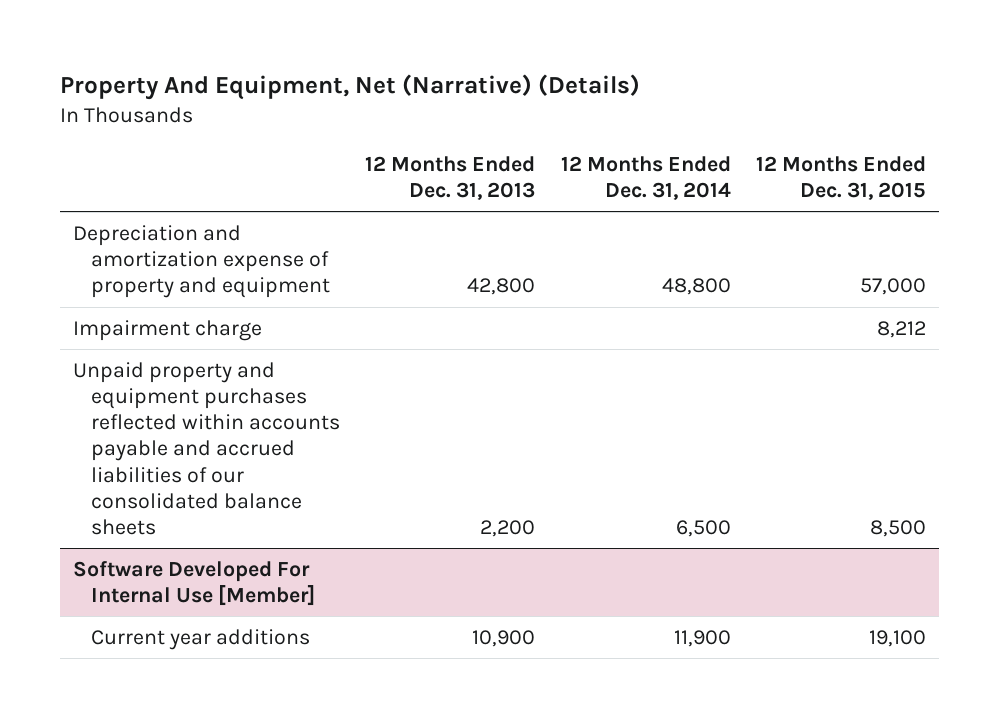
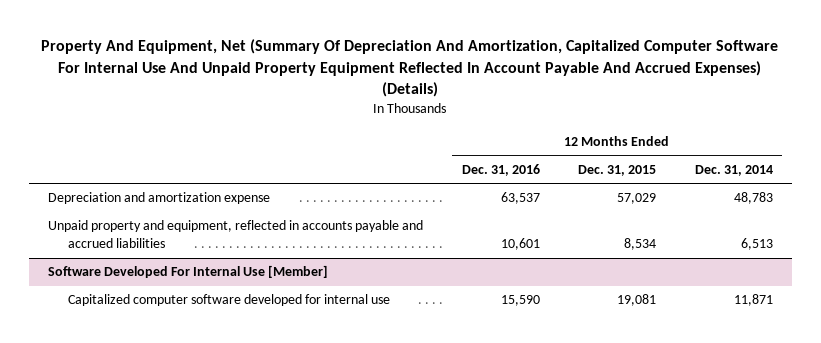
- Property And Equipment, Net (Narrative) (Details)
+ Property And Equipment, Net (Summary Of Depreciation And Amortization, Capitalized Computer Software For Internal Use And Unpaid Property Equipment Reflected In Account Payable And Accrued Expenses) (Details)
- | 12 Months Ended Dec. 31, 2013 | 12 Months Ended Dec. 31, 2014 | 12 Months Ended Dec. 31, 2015
+ | 12 Months Ended Dec. 31, 2016 | 12 Months Ended Dec. 31, 2015 | 12 Months Ended Dec. 31, 2014
- Depreciation and amortization expense of property and equipment | 42,800 | 48,800 | 57,000
- Impairment charge | | | 8,212
- Unpaid property and equipment purchases reflected within accounts payable and accrued liabilities of our consolidated balance sheets | 2,200 | 6,500 | 8,500
+ Depreciation and amortization expense | 63,537 | 57,029 | 48,783
+ Unpaid property and equipment, reflected in accounts payable and accrued liabilities | 10,601 | 8,534 | 6,513
@ Software Developed For Internal Use [Member]
- Current year additions | 10,900 | 11,900 | 19,100
+ Capitalized computer software developed for internal use | 15,590 | 19,081 | 11,871

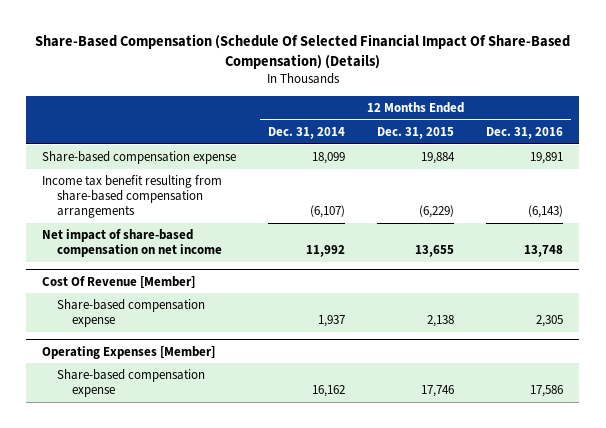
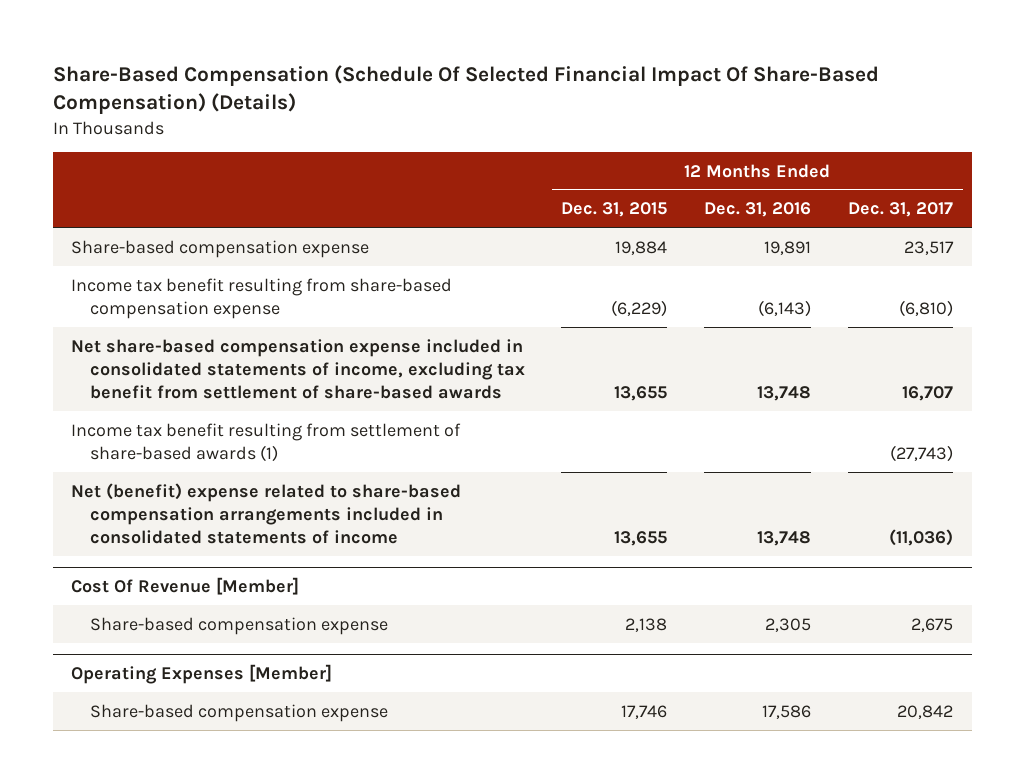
- | 12 Months Ended Dec. 31, 2014 | 12 Months Ended Dec. 31, 2015 | 12 Months Ended Dec. 31, 2016
+ | 12 Months Ended Dec. 31, 2015 | 12 Months Ended Dec. 31, 2016 | 12 Months Ended Dec. 31, 2017
- Income tax benefit resulting from share-based compensation arrangements | (6,107) | (6,229) | (6,143)
- Net impact of share-based compensation on net income | 11,992 | 13,655 | 13,748
+ Income tax benefit resulting from share-based compensation expense | (6,229) | (6,143) | (6,810)
+ Net share-based compensation expense included in consolidated statements of income, excluding tax benefit from settlement of share-based awards | 13,655 | 13,748 | 16,707
+ Income tax benefit resulting from settlement of share-based awards (1) | | | (27,743)
+ Net (benefit) expense related to share-based compensation arrangements included in consolidated statements of income | 13,655 | 13,748 | (11,036)

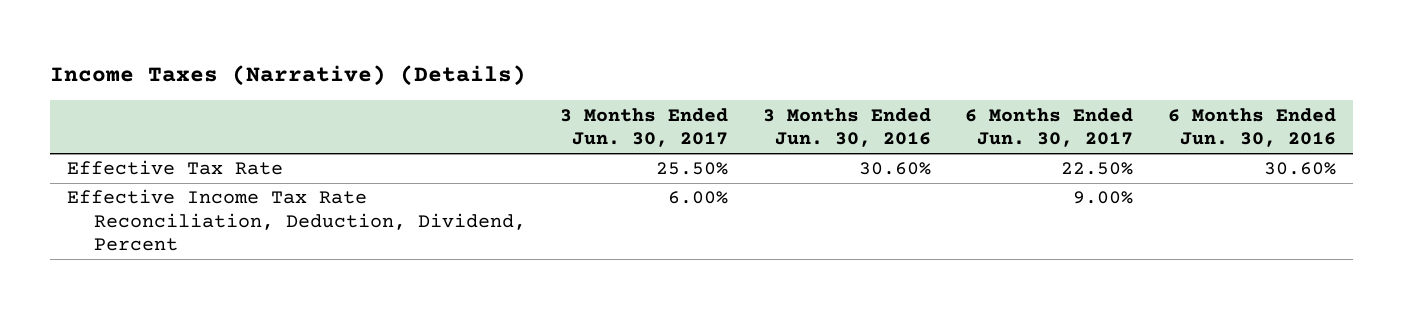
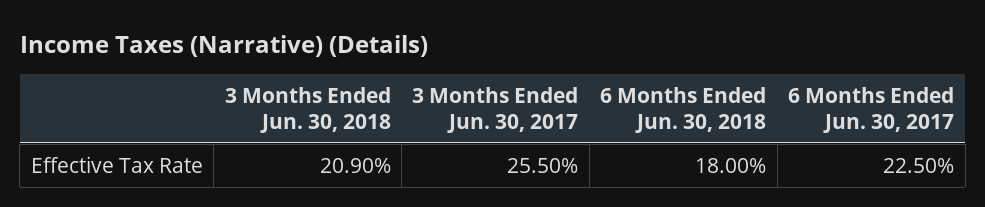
- | 3 Months Ended Jun. 30, 2017 | 3 Months Ended Jun. 30, 2016 | 6 Months Ended Jun. 30, 2017 | 6 Months Ended Jun. 30, 2016
+ | 3 Months Ended Jun. 30, 2018 | 3 Months Ended Jun. 30, 2017 | 6 Months Ended Jun. 30, 2018 | 6 Months Ended Jun. 30, 2017
- Effective Income Tax Rate Reconciliation, Deduction, Dividend, Percent | 6.00% | | 9.00% |

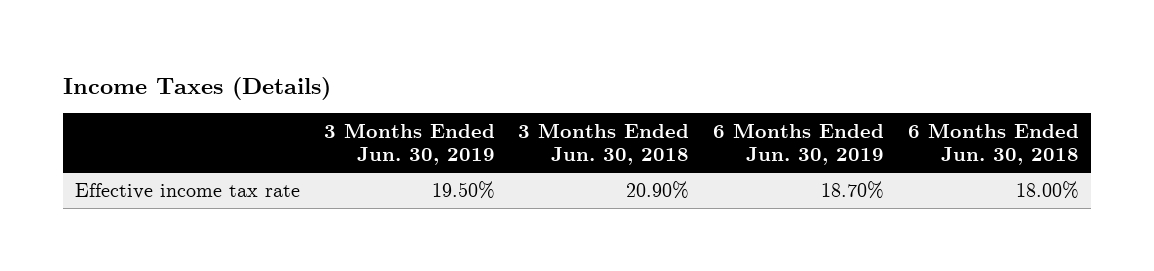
- Income Taxes (Narrative) (Details)
+ Income Taxes (Details)
- | 3 Months Ended Jun. 30, 2018 | 3 Months Ended Jun. 30, 2017 | 6 Months Ended Jun. 30, 2018 | 6 Months Ended Jun. 30, 2017
+ | 3 Months Ended Jun. 30, 2019 | 3 Months Ended Jun. 30, 2018 | 6 Months Ended Jun. 30, 2019 | 6 Months Ended Jun. 30, 2018
- Effective Tax Rate | 20.90% | 25.50% | 18.00% | 22.50%
+ Effective income tax rate | 19.50% | 20.90% | 18.70% | 18.00%

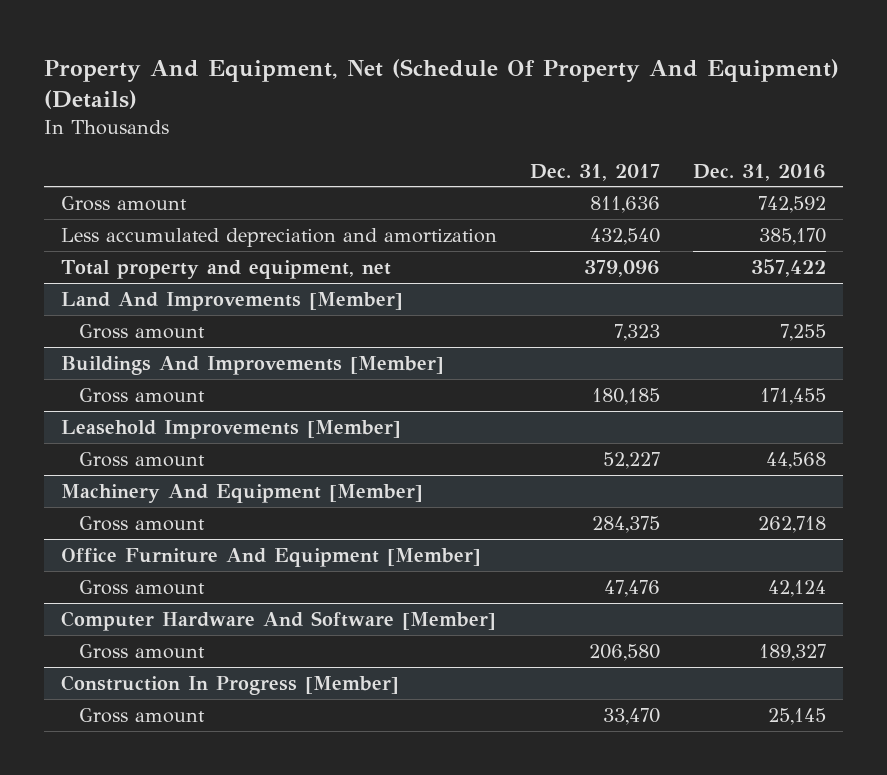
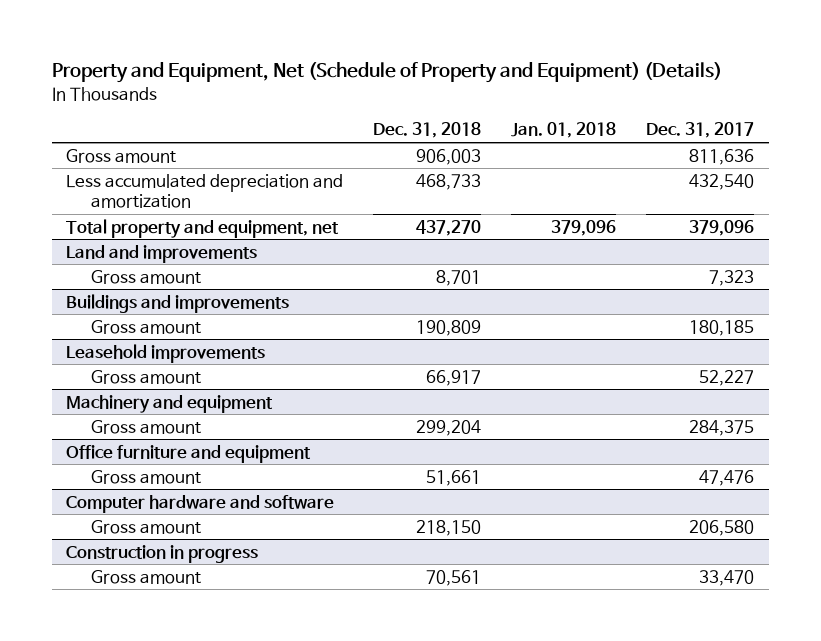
- Property And Equipment, Net (Schedule Of Property And Equipment) (Details)
+ Property and Equipment, Net (Schedule of Property and Equipment) (Details)
- | Dec. 31, 2017 | Dec. 31, 2016
+ | Dec. 31, 2018 | Jan. 01, 2018 | Dec. 31, 2017
- Land And Improvements [Member]
+ Land and improvements
- Buildings And Improvements [Member]
+ Buildings and improvements
- Leasehold Improvements [Member]
+ Leasehold improvements
- Machinery And Equipment [Member]
+ Machinery and equipment
- Office Furniture And Equipment [Member]
+ Office furniture and equipment
- Computer Hardware And Software [Member]
+ Computer hardware and software
- Construction In Progress [Member]
+ Construction in progress

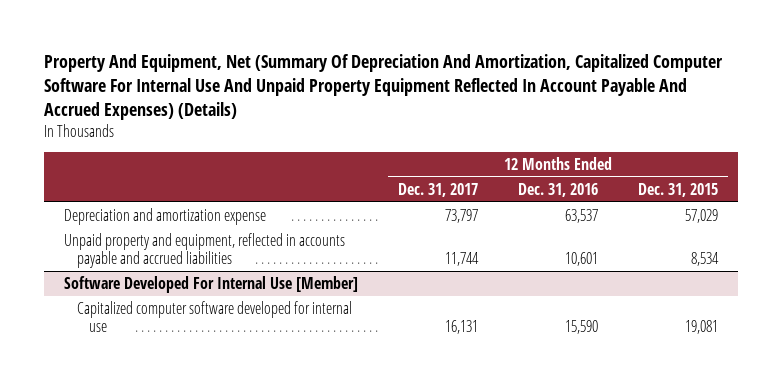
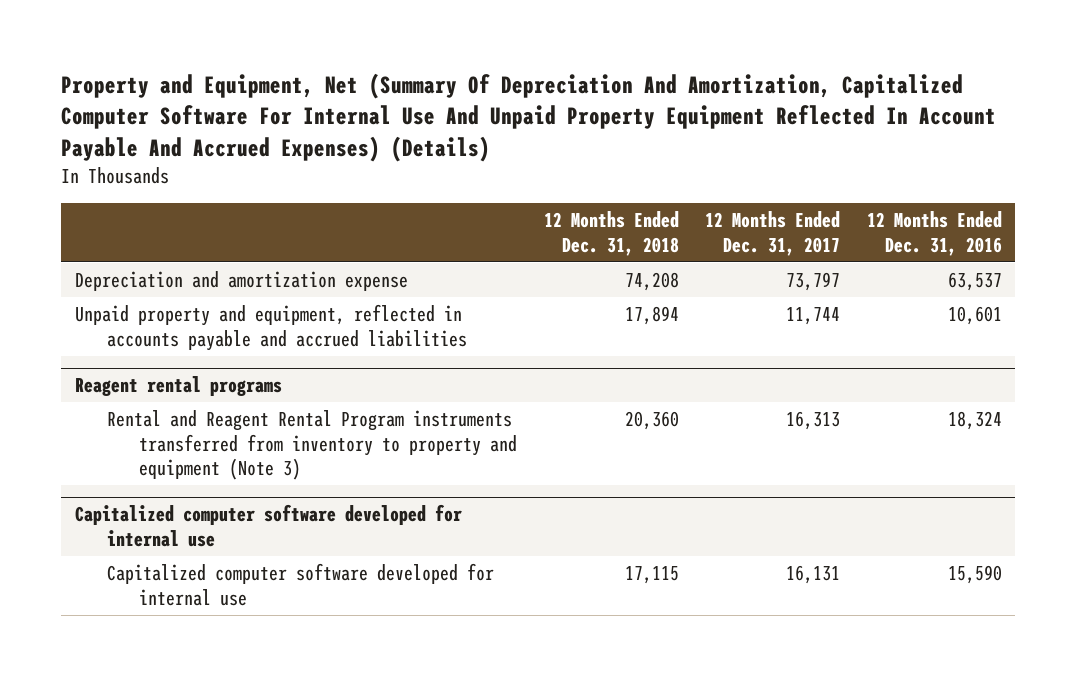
- Property And Equipment, Net (Summary Of Depreciation And Amortization, Capitalized Computer Software For Internal Use And Unpaid Property Equipment Reflected In Account Payable And Accrued Expenses) (Details)
+ Property and Equipment, Net (Summary Of Depreciation And Amortization, Capitalized Computer Software For Internal Use And Unpaid Property Equipment Reflected In Account Payable And Accrued Expenses) (Details)
- | 12 Months Ended Dec. 31, 2017 | 12 Months Ended Dec. 31, 2016 | 12 Months Ended Dec. 31, 2015
+ | 12 Months Ended Dec. 31, 2018 | 12 Months Ended Dec. 31, 2017 | 12 Months Ended Dec. 31, 2016
- Software Developed For Internal Use [Member]
+ Reagent rental programs
+ Rental and Reagent Rental Program instruments transferred from inventory to property and equipment (Note 3) | 20,360 | 16,313 | 18,324
+ Capitalized computer software developed for internal use

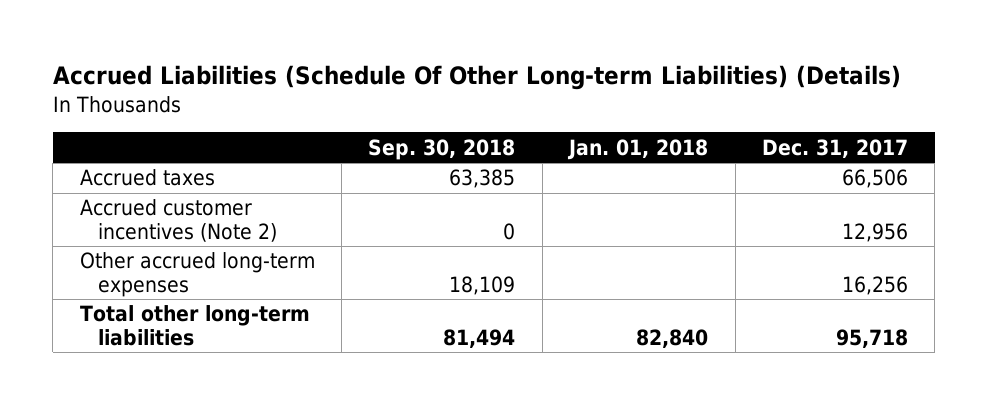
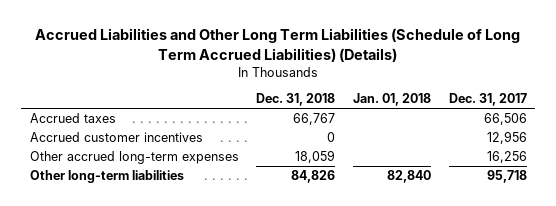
- Accrued Liabilities (Schedule Of Other Long-term Liabilities) (Details)
+ Accrued Liabilities and Other Long Term Liabilities (Schedule of Long Term Accrued Liabilities) (Details)
- | Sep. 30, 2018 | Jan. 01, 2018 | Dec. 31, 2017
+ | Dec. 31, 2018 | Jan. 01, 2018 | Dec. 31, 2017
- Accrued customer incentives (Note 2) | 0 | | 12,956
+ Accrued customer incentives | 0 | | 12,956
- Total other long-term liabilities | 81,494 | 82,840 | 95,718
+ Other long-term liabilities | 84,826 | 82,840 | 95,718

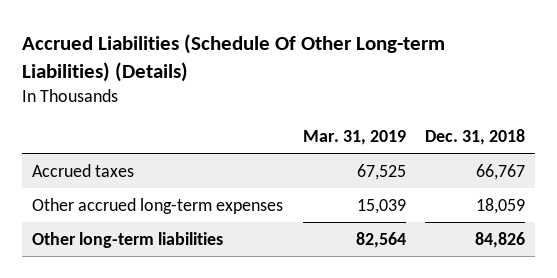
- Accrued Liabilities and Other Long Term Liabilities (Schedule of Long Term Accrued Liabilities) (Details)
+ Accrued Liabilities (Schedule Of Other Long-term Liabilities) (Details)
- | Dec. 31, 2018 | Jan. 01, 2018 | Dec. 31, 2017
+ | Mar. 31, 2019 | Dec. 31, 2018
- Accrued customer incentives | 0 | | 12,956

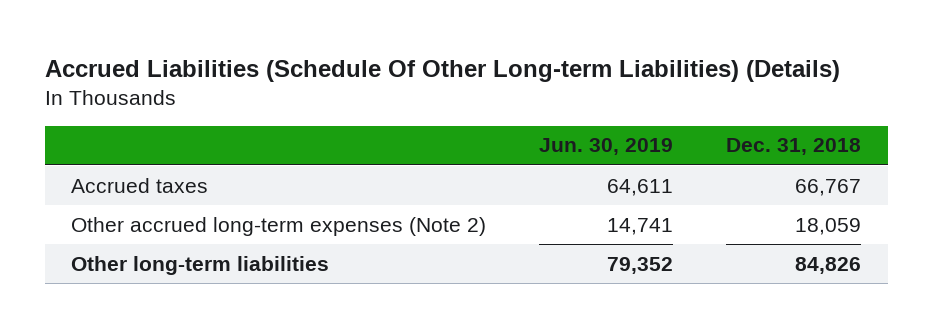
- | Mar. 31, 2019 | Dec. 31, 2018
+ | Jun. 30, 2019 | Dec. 31, 2018
- Other accrued long-term expenses | 15,039 | 18,059
+ Other accrued long-term expenses (Note 2) | 14,741 | 18,059

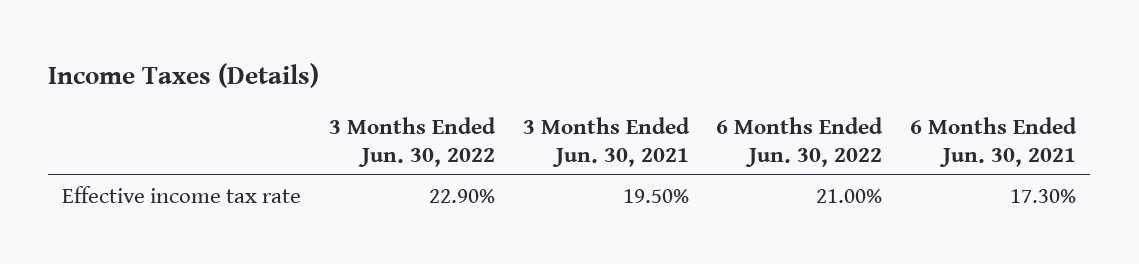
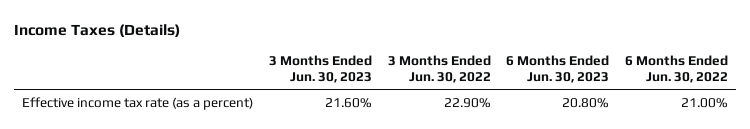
- | 3 Months Ended Jun. 30, 2022 | 3 Months Ended Jun. 30, 2021 | 6 Months Ended Jun. 30, 2022 | 6 Months Ended Jun. 30, 2021
+ | 3 Months Ended Jun. 30, 2023 | 3 Months Ended Jun. 30, 2022 | 6 Months Ended Jun. 30, 2023 | 6 Months Ended Jun. 30, 2022
- Effective income tax rate | 22.90% | 19.50% | 21.00% | 17.30%
+ Effective income tax rate (as a percent) | 21.60% | 22.90% | 20.80% | 21.00%

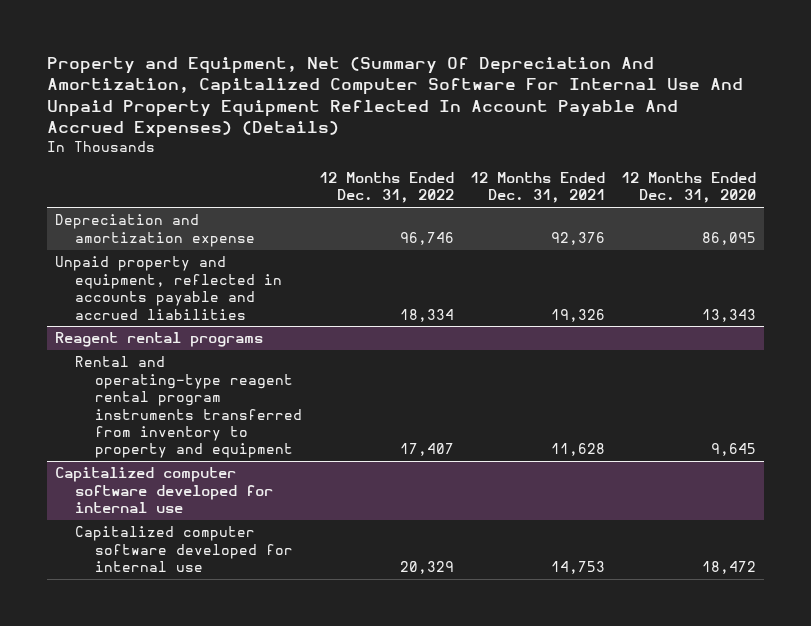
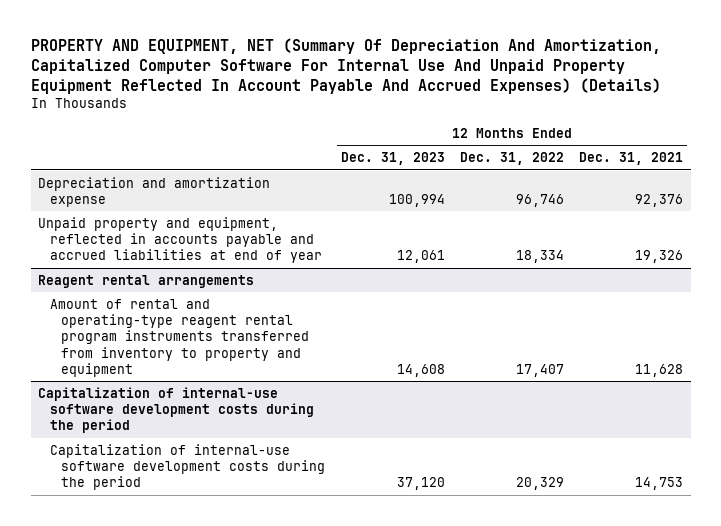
- Property and Equipment, Net (Summary Of Depreciation And Amortization, Capitalized Computer Software For Internal Use And Unpaid Property Equipment Reflected In Account Payable And Accrued Expenses) (Details)
+ PROPERTY AND EQUIPMENT, NET (Summary Of Depreciation And Amortization, Capitalized Computer Software For Internal Use And Unpaid Property Equipment Reflected In Account Payable And Accrued Expenses) (Details)
- | 12 Months Ended Dec. 31, 2022 | 12 Months Ended Dec. 31, 2021 | 12 Months Ended Dec. 31, 2020
+ | 12 Months Ended Dec. 31, 2023 | 12 Months Ended Dec. 31, 2022 | 12 Months Ended Dec. 31, 2021
- Unpaid property and equipment, reflected in accounts payable and accrued liabilities | 18,334 | 19,326 | 13,343
- Reagent rental programs
- Rental and operating-type reagent rental program instruments transferred from inventory to property and equipment | 17,407 | 11,628 | 9,645
- Capitalized computer software developed for internal use
- Capitalized computer software developed for internal use | 20,329 | 14,753 | 18,472
+ Unpaid property and equipment, reflected in accounts payable and accrued liabilities at end of year | 12,061 | 18,334 | 19,326
+ Reagent rental arrangements
+ Amount of rental and operating-type reagent rental program instruments transferred from inventory to property and equipment | 14,608 | 17,407 | 11,628
+ Capitalization of internal-use software development costs during the period
+ Capitalization of internal-use software development costs during the period | 37,120 | 20,329 | 14,753

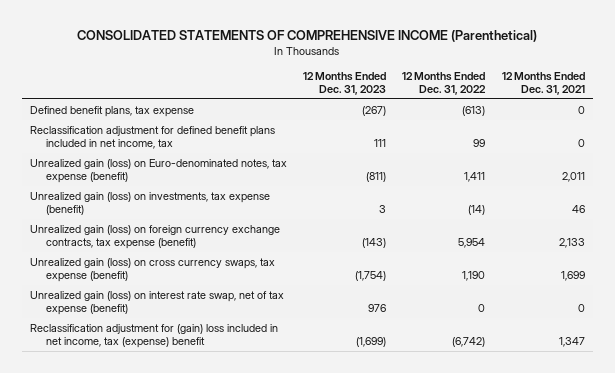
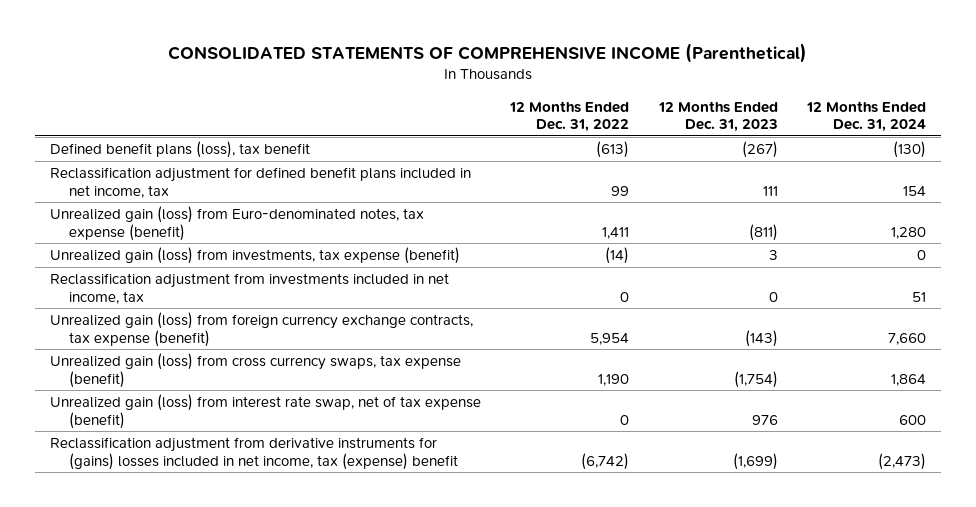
- | 12 Months Ended Dec. 31, 2023 | 12 Months Ended Dec. 31, 2022 | 12 Months Ended Dec. 31, 2021
+ | 12 Months Ended Dec. 31, 2022 | 12 Months Ended Dec. 31, 2023 | 12 Months Ended Dec. 31, 2024
- Defined benefit plans, tax expense | (267) | (613) | 0
+ Defined benefit plans (loss), tax benefit | (613) | (267) | (130)
- Unrealized gain (loss) on Euro-denominated notes, tax expense (benefit) | (811) | 1,411 | 2,011
- Unrealized gain (loss) on investments, tax expense (benefit) | 3 | (14) | 46
- Unrealized gain (loss) on foreign currency exchange contracts, tax expense (benefit) | (143) | 5,954 | 2,133
- Unrealized gain (loss) on cross currency swaps, tax expense (benefit) | (1,754) | 1,190 | 1,699
- Unrealized gain (loss) on interest rate swap, net of tax expense (benefit) | 976 | 0 | 0
- Reclassification adjustment for (gain) loss included in net income, tax (expense) benefit | (1,699) | (6,742) | 1,347
+ Unrealized gain (loss) from Euro-denominated notes, tax expense (benefit) | 1,411 | (811) | 1,280
+ Unrealized gain (loss) from investments, tax expense (benefit) | (14) | 3 | 0
+ Reclassification adjustment from investments included in net income, tax | 0 | 0 | 51
+ Unrealized gain (loss) from foreign currency exchange contracts, tax expense (benefit) | 5,954 | (143) | 7,660
+ Unrealized gain (loss) from cross currency swaps, tax expense (benefit) | 1,190 | (1,754) | 1,864
+ Unrealized gain (loss) from interest rate swap, net of tax expense (benefit) | 0 | 976 | 600
+ Reclassification adjustment from derivative instruments for (gains) losses included in net income, tax (expense) benefit | (6,742) | (1,699) | (2,473)

